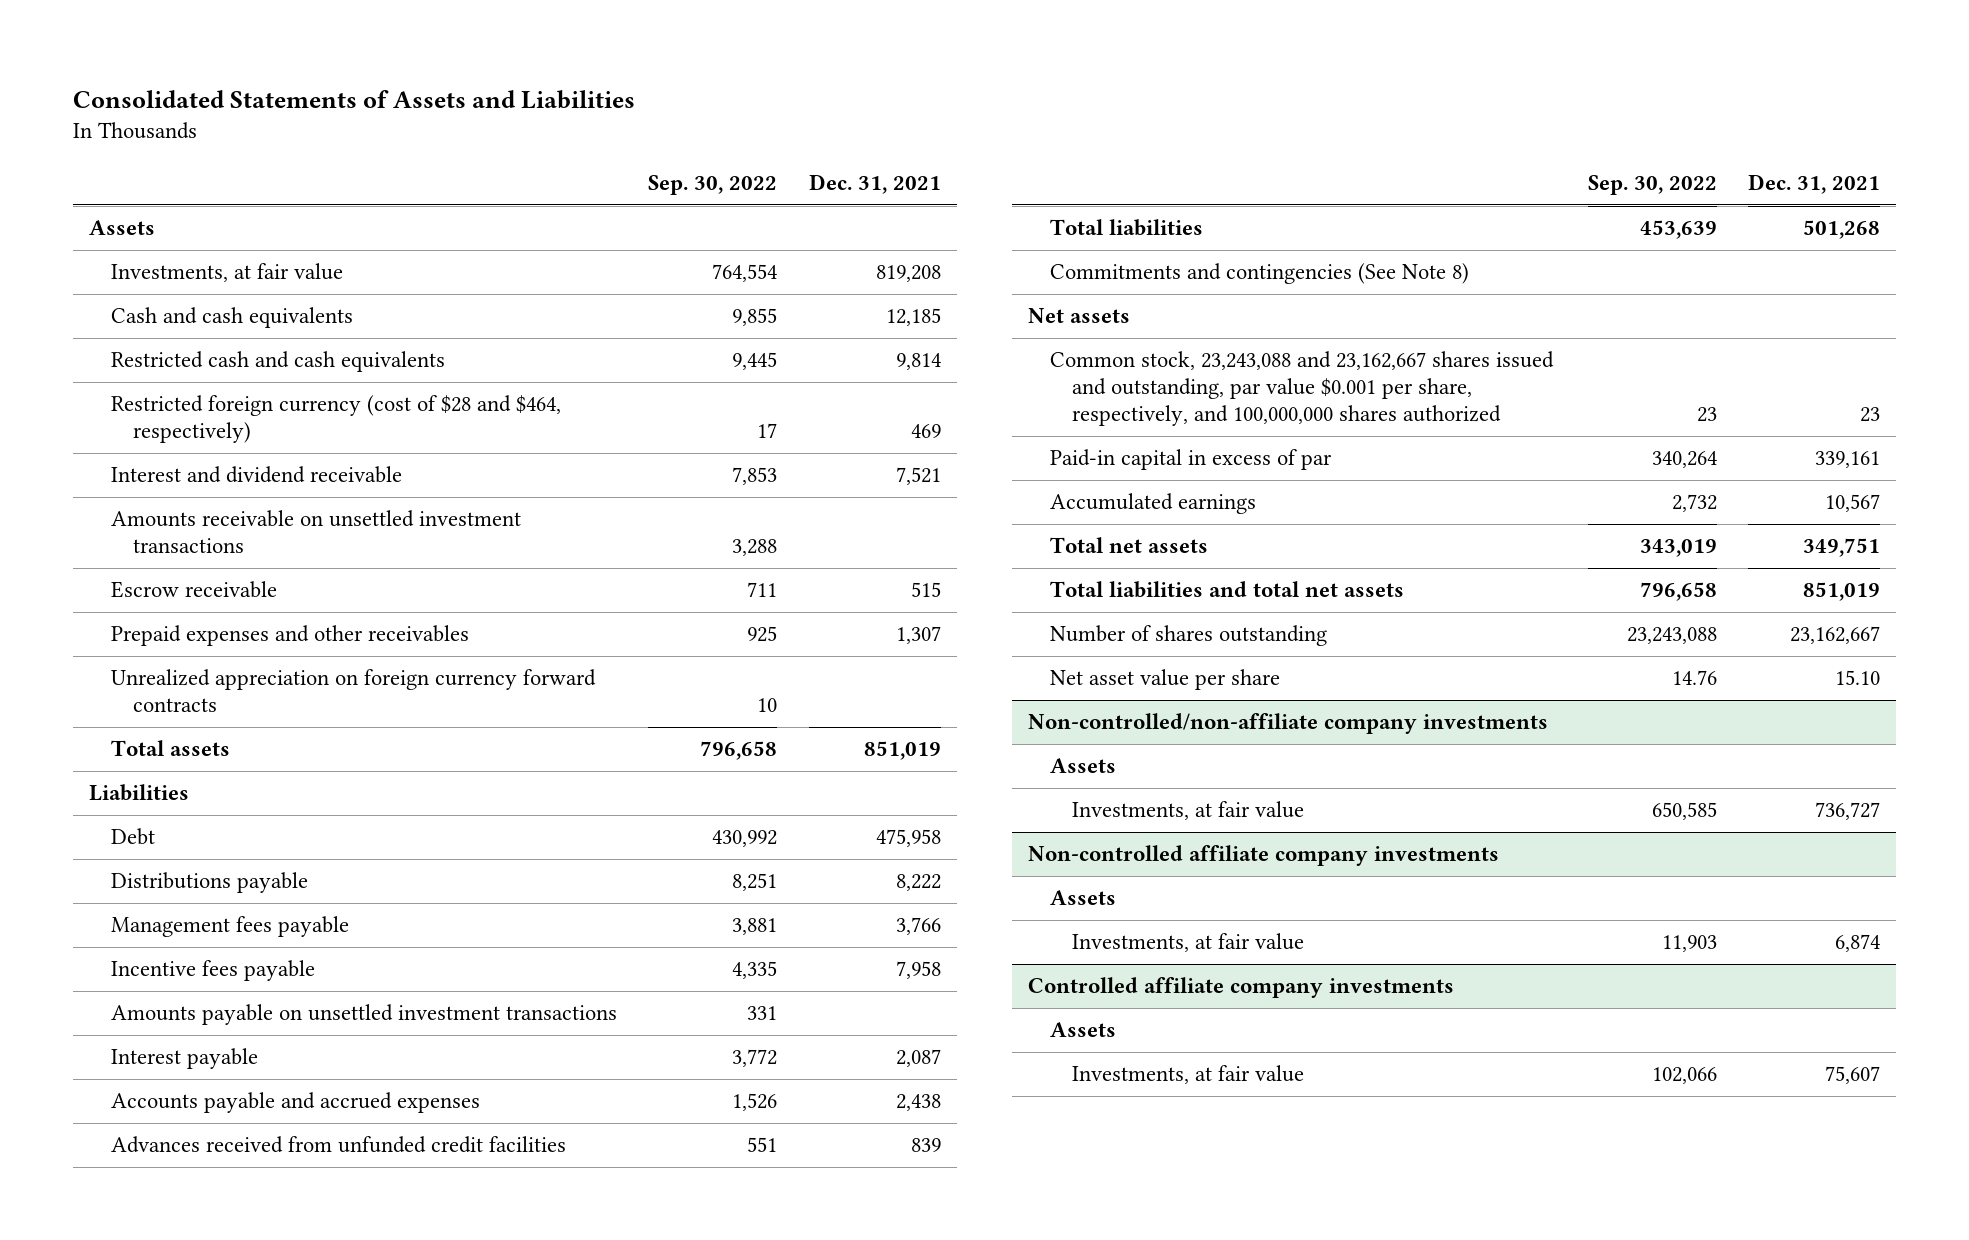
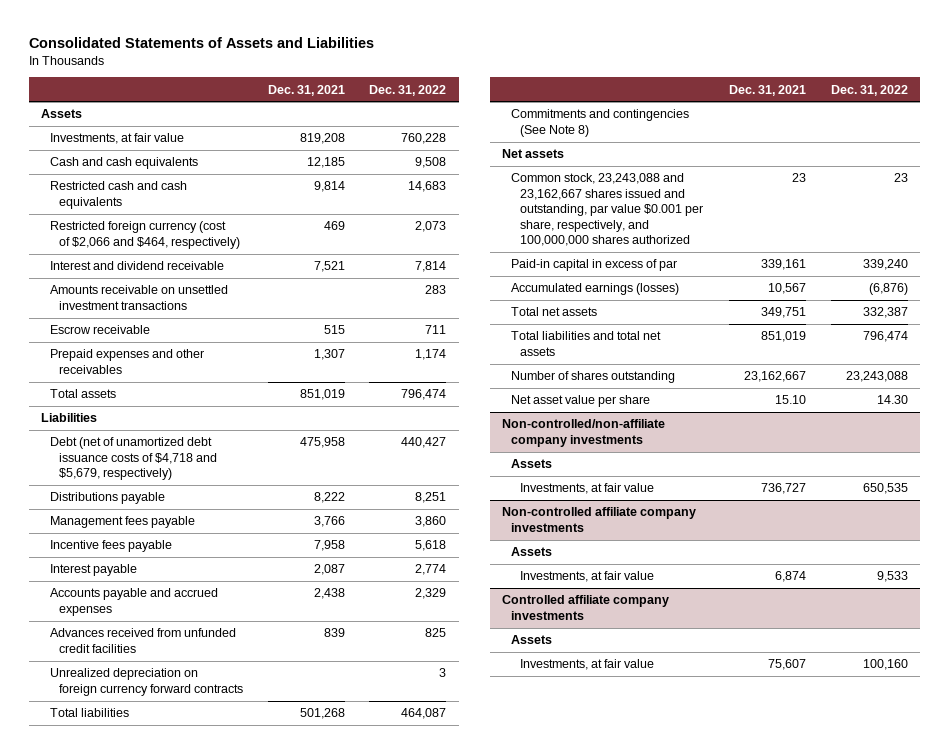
- | Sep. 30, 2022 | Dec. 31, 2021
+ | Dec. 31, 2021 | Dec. 31, 2022
- Restricted foreign currency (cost of $28 and $464, respectively) | 17 | 469
+ Restricted foreign currency (cost of $2,066 and $464, respectively) | 469 | 2,073
- Unrealized appreciation on foreign currency forward contracts | 10 |
- Debt | 430,992 | 475,958
+ Debt (net of unamortized debt issuance costs of $4,718 and $5,679, respectively) | 475,958 | 440,427
- Amounts payable on unsettled investment transactions | 331 |
+ Unrealized depreciation on foreign currency forward contracts | | 3
- Accumulated earnings | 2,732 | 10,567
+ Accumulated earnings (losses) | 10,567 | (6,876)

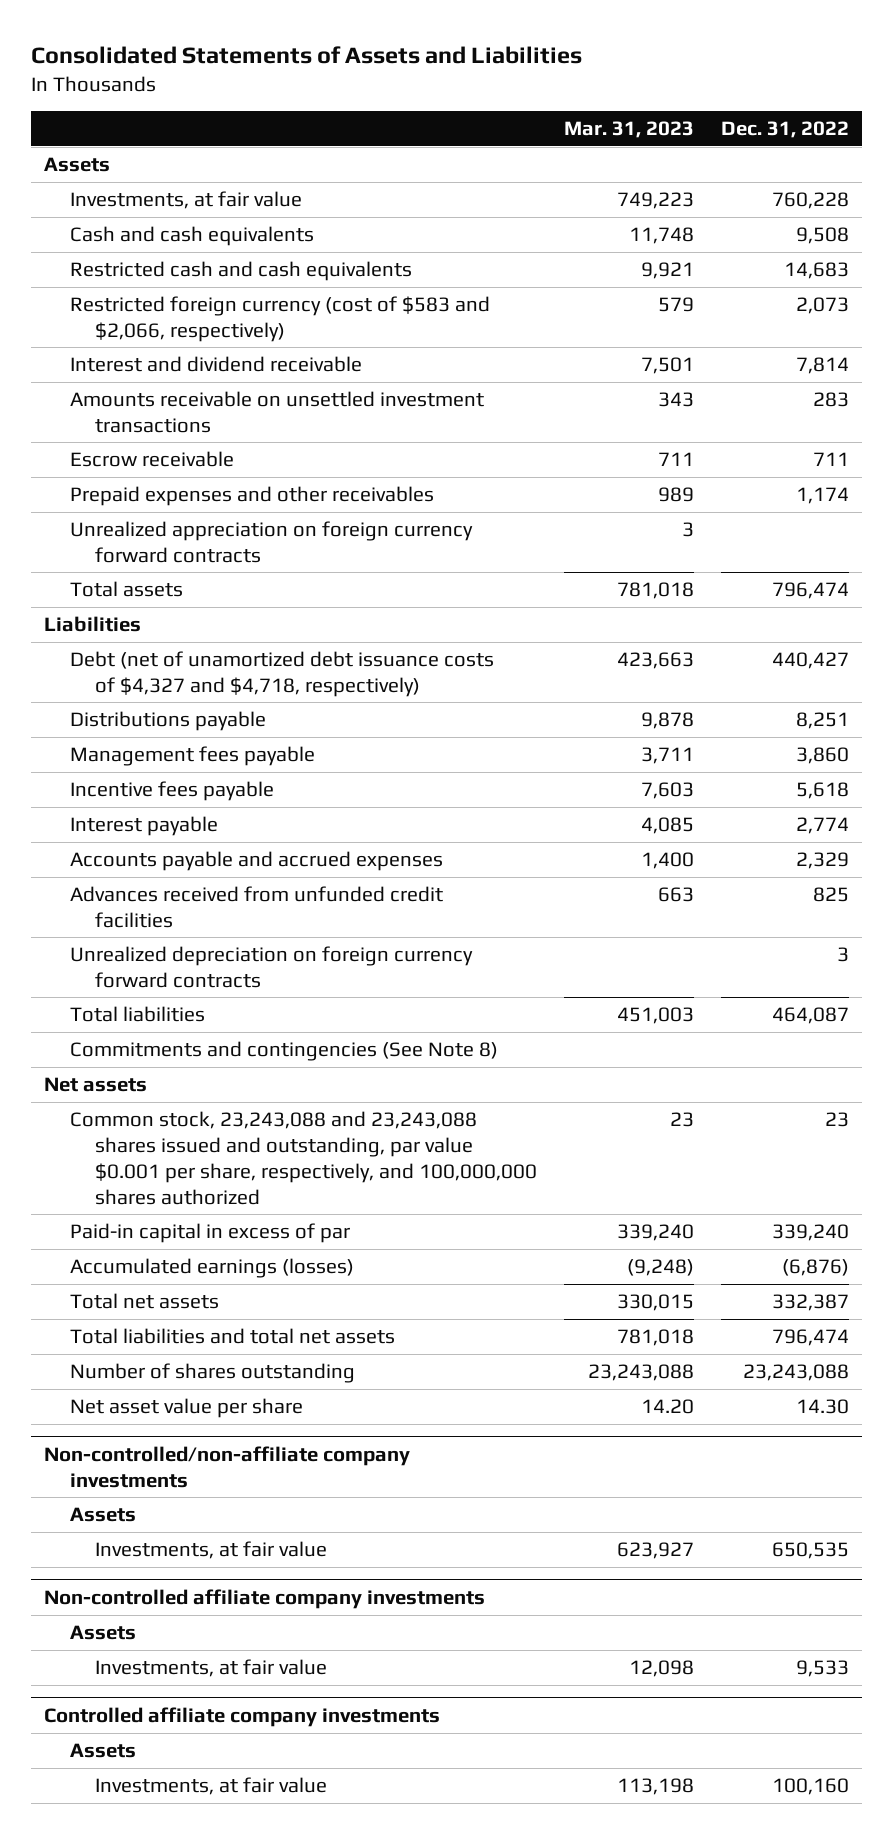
- | Dec. 31, 2021 | Dec. 31, 2022
+ | Mar. 31, 2023 | Dec. 31, 2022
- Restricted foreign currency (cost of $2,066 and $464, respectively) | 469 | 2,073
+ Restricted foreign currency (cost of $583 and $2,066, respectively) | 579 | 2,073
+ Unrealized appreciation on foreign currency forward contracts | 3 |
- Debt (net of unamortized debt issuance costs of $4,718 and $5,679, respectively) | 475,958 | 440,427
+ Debt (net of unamortized debt issuance costs of $4,327 and $4,718, respectively) | 423,663 | 440,427
- Common stock, 23,243,088 and 23,162,667 shares issued and outstanding, par value $0.001 per share, respectively, and 100,000,000 shares authorized | 23 | 23
+ Common stock, 23,243,088 and 23,243,088 shares issued and outstanding, par value $0.001 per share, respectively, and 100,000,000 shares authorized | 23 | 23

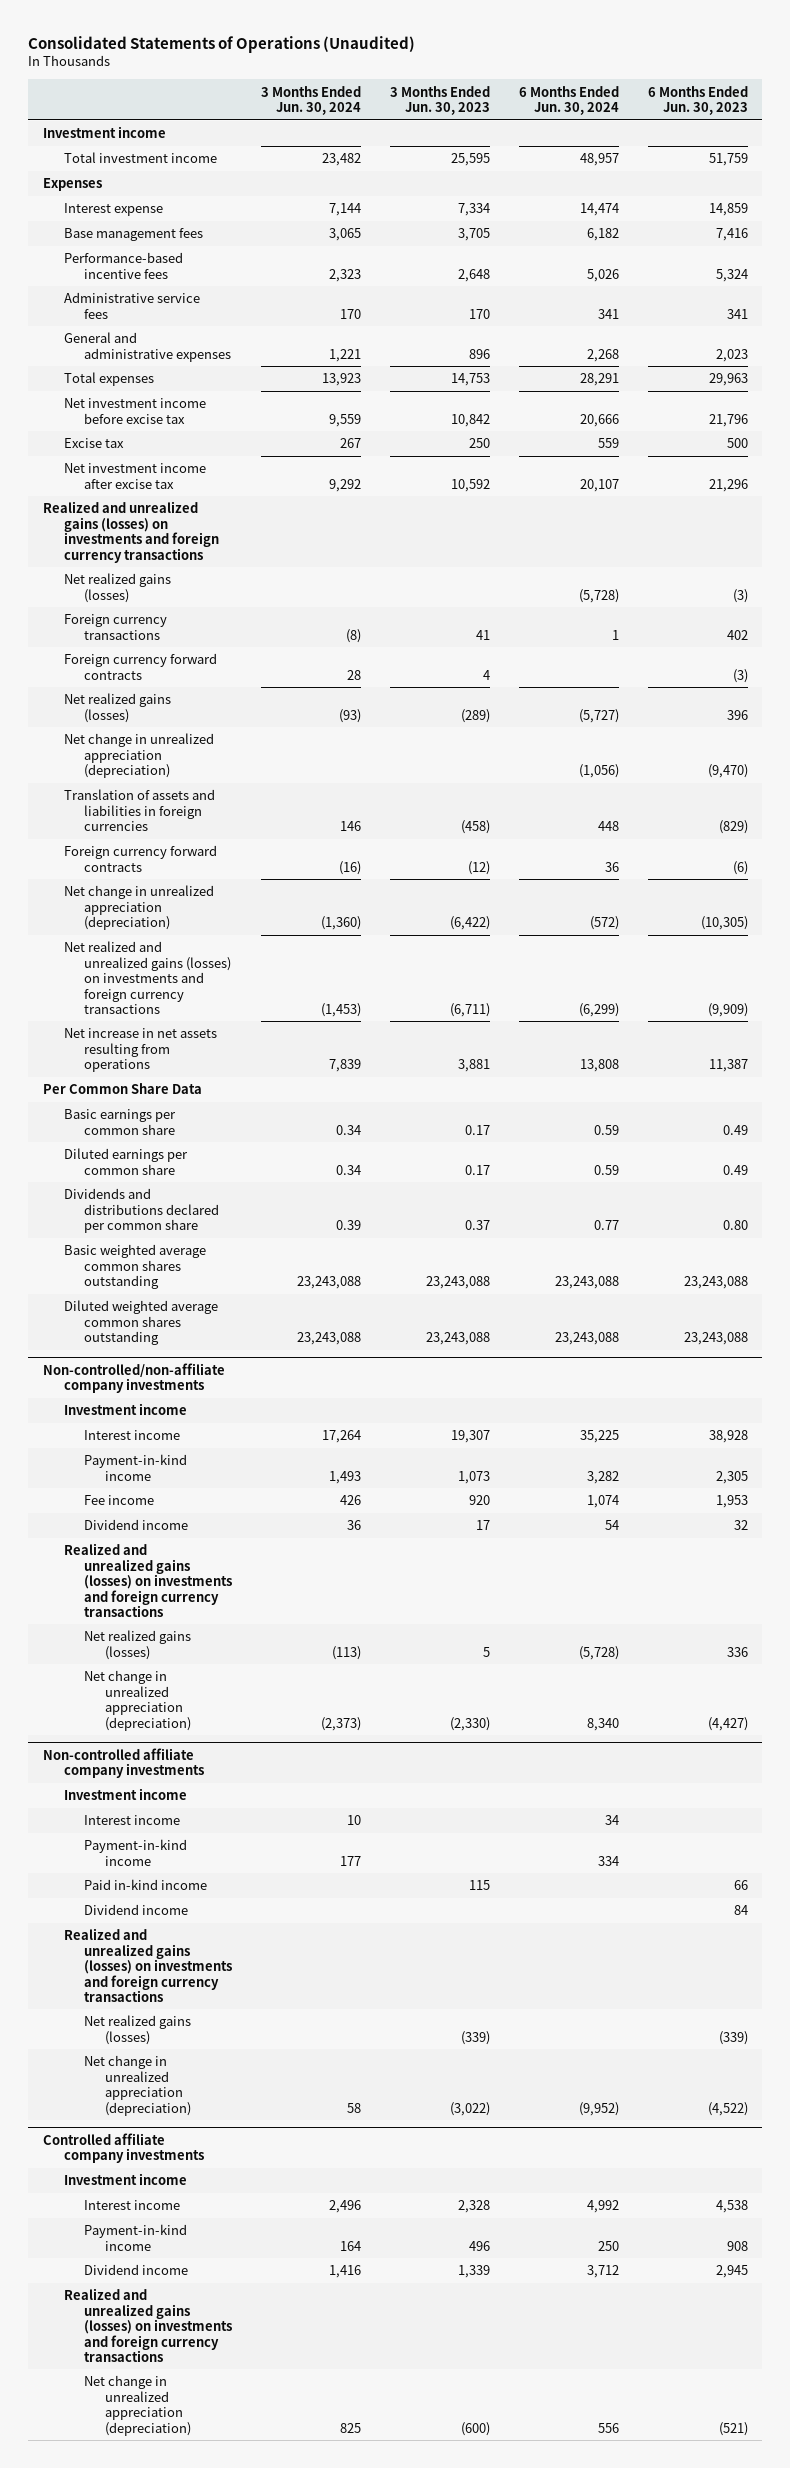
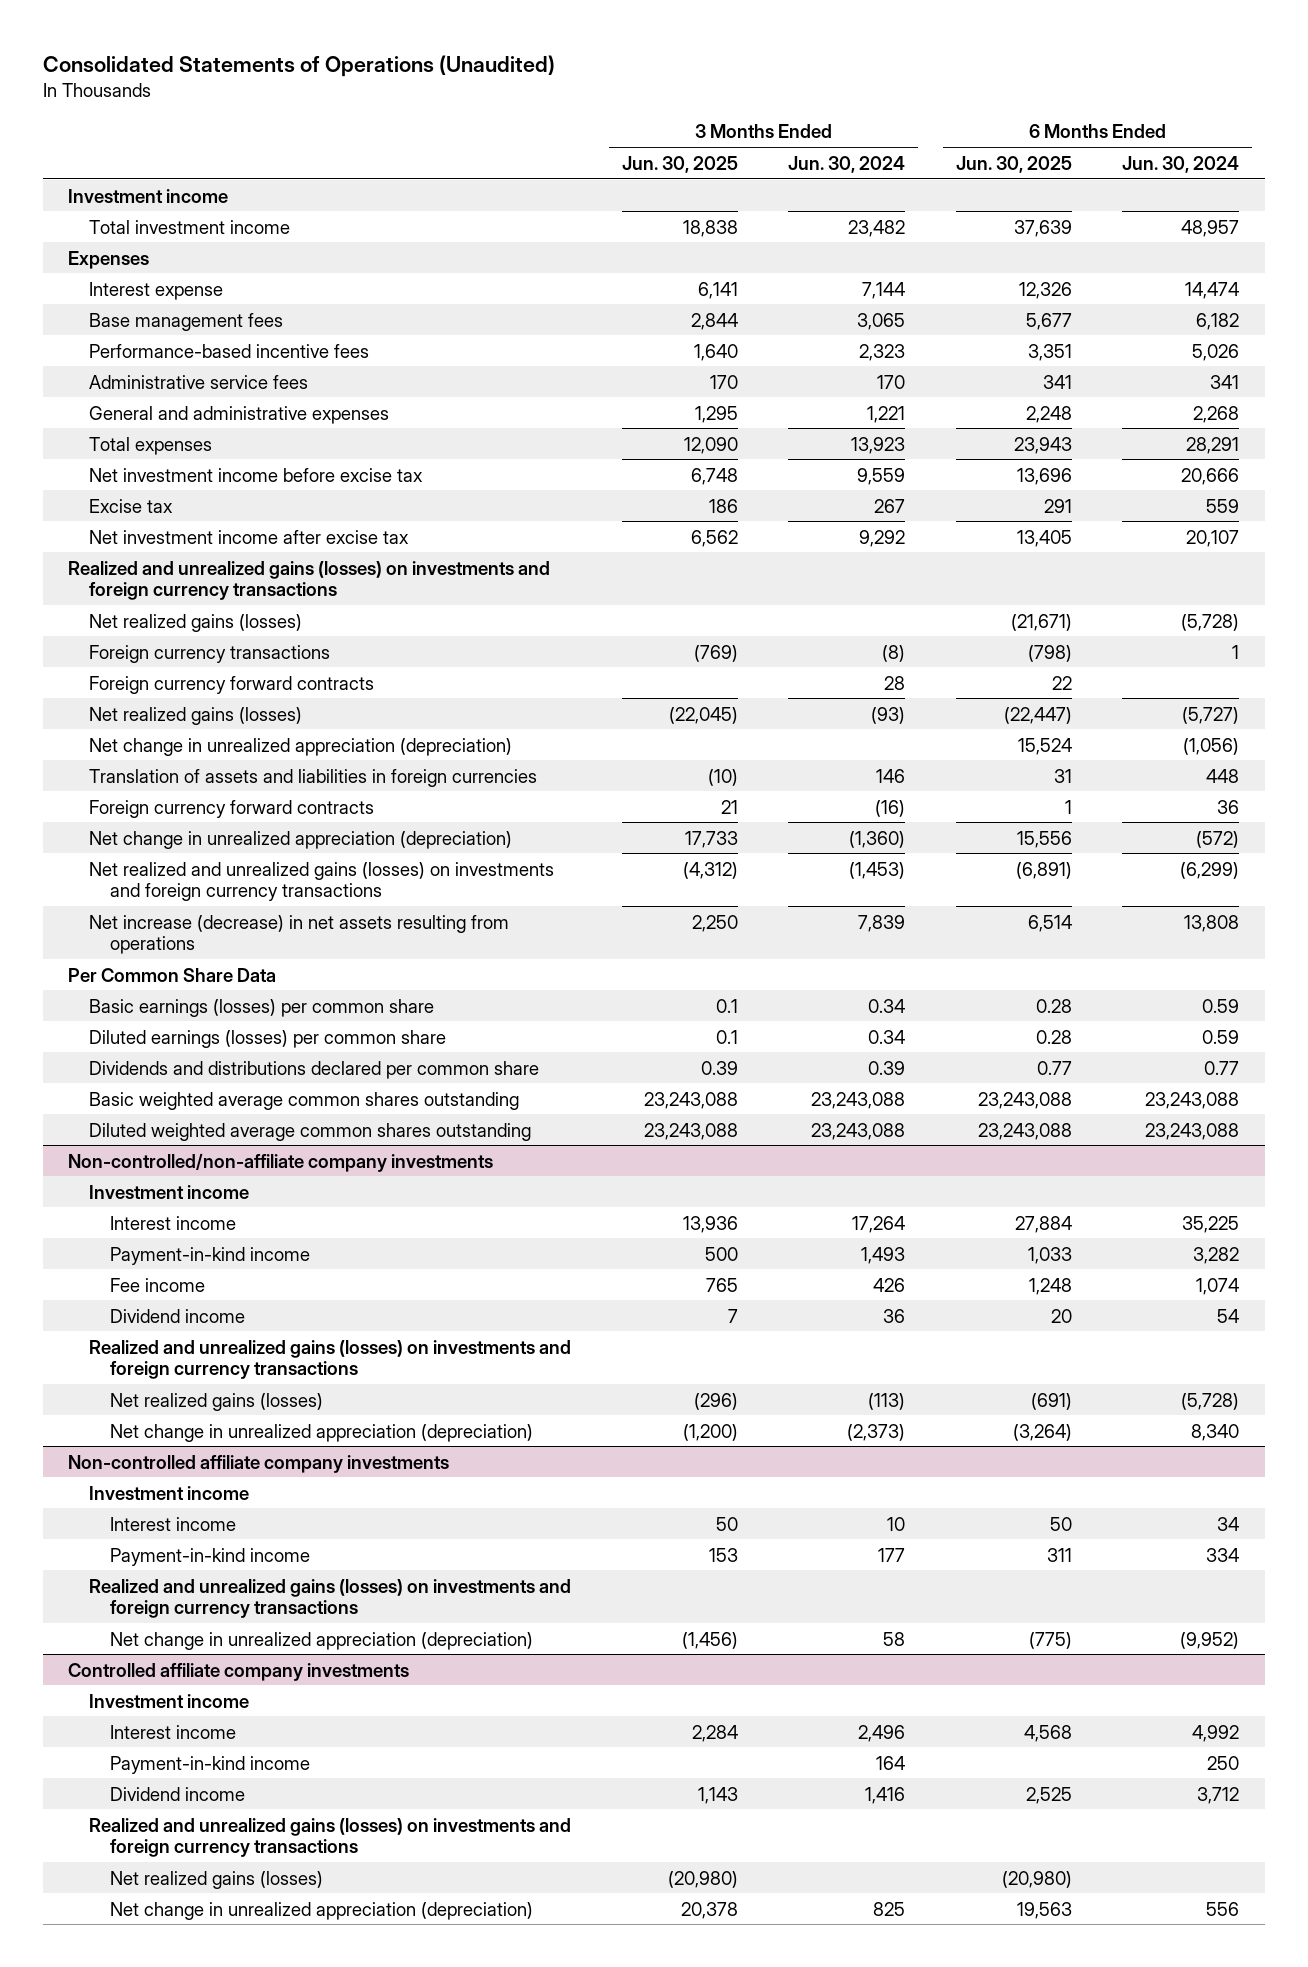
- | 3 Months Ended Jun. 30, 2024 | 3 Months Ended Jun. 30, 2023 | 6 Months Ended Jun. 30, 2024 | 6 Months Ended Jun. 30, 2023
+ | 3 Months Ended Jun. 30, 2025 | 3 Months Ended Jun. 30, 2024 | 6 Months Ended Jun. 30, 2025 | 6 Months Ended Jun. 30, 2024
- Net increase in net assets resulting from operations | 7,839 | 3,881 | 13,808 | 11,387
+ Net increase (decrease) in net assets resulting from operations | 2,250 | 7,839 | 6,514 | 13,808
- Basic earnings per common share | 0.34 | 0.17 | 0.59 | 0.49
- Diluted earnings per common share | 0.34 | 0.17 | 0.59 | 0.49
+ Basic earnings (losses) per common share | 0.1 | 0.34 | 0.28 | 0.59
+ Diluted earnings (losses) per common share | 0.1 | 0.34 | 0.28 | 0.59
@ Non-controlled affiliate company investments
- Paid in-kind income | | 115 | | 66
- Dividend income | | | | 84
- Net realized gains (losses) | | (339) | | (339)
@ Controlled affiliate company investments
+ Net realized gains (losses) | (20,980) | | (20,980) |

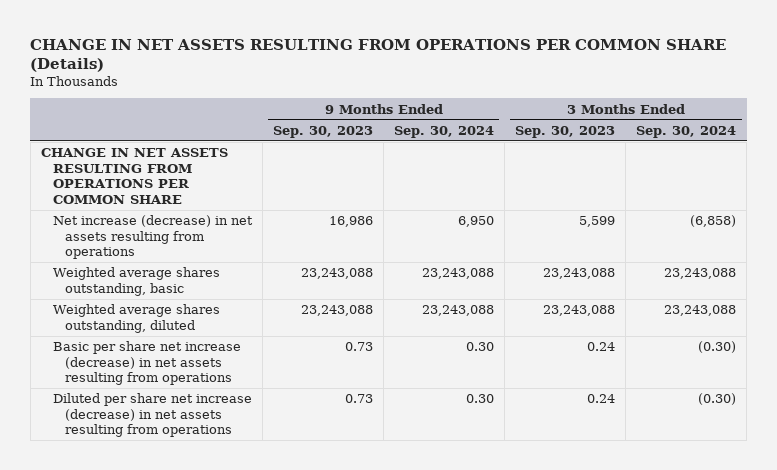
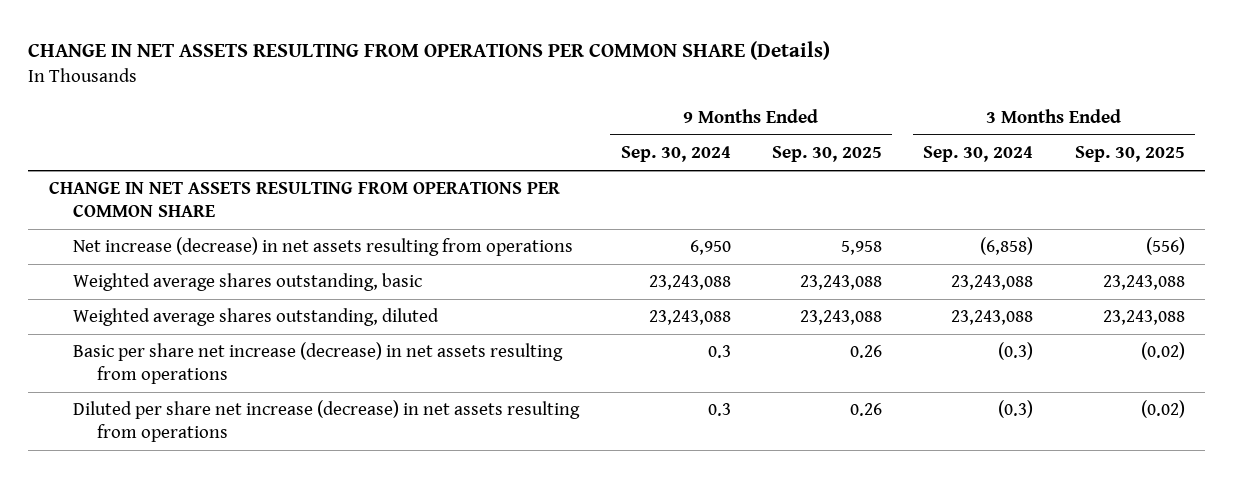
- | 9 Months Ended Sep. 30, 2023 | 9 Months Ended Sep. 30, 2024 | 3 Months Ended Sep. 30, 2023 | 3 Months Ended Sep. 30, 2024
+ | 9 Months Ended Sep. 30, 2024 | 9 Months Ended Sep. 30, 2025 | 3 Months Ended Sep. 30, 2024 | 3 Months Ended Sep. 30, 2025
- Basic per share net increase (decrease) in net assets resulting from operations | 0.73 | 0.30 | 0.24 | (0.30)
- Diluted per share net increase (decrease) in net assets resulting from operations | 0.73 | 0.30 | 0.24 | (0.30)
+ Basic per share net increase (decrease) in net assets resulting from operations | 0.3 | 0.26 | (0.3) | (0.02)
+ Diluted per share net increase (decrease) in net assets resulting from operations | 0.3 | 0.26 | (0.3) | (0.02)

